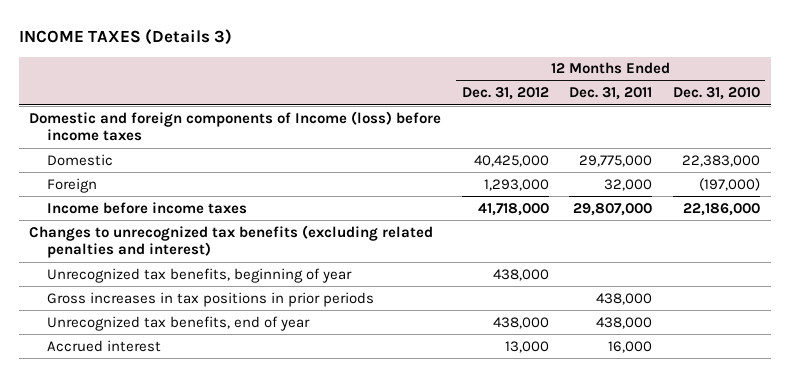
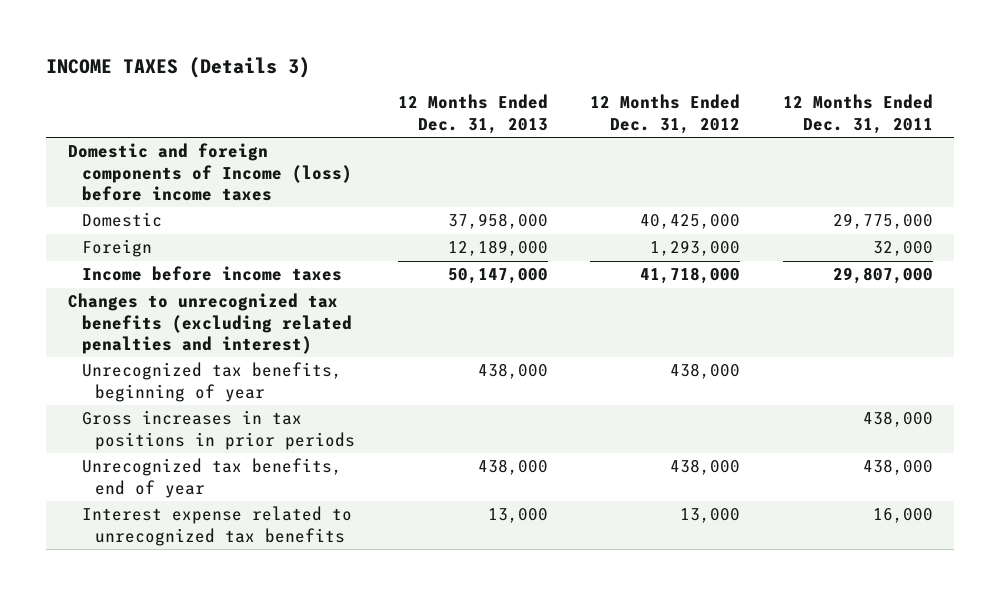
- | 12 Months Ended Dec. 31, 2012 | 12 Months Ended Dec. 31, 2011 | 12 Months Ended Dec. 31, 2010
+ | 12 Months Ended Dec. 31, 2013 | 12 Months Ended Dec. 31, 2012 | 12 Months Ended Dec. 31, 2011
- Accrued interest | 13,000 | 16,000 |
+ Interest expense related to unrecognized tax benefits | 13,000 | 13,000 | 16,000

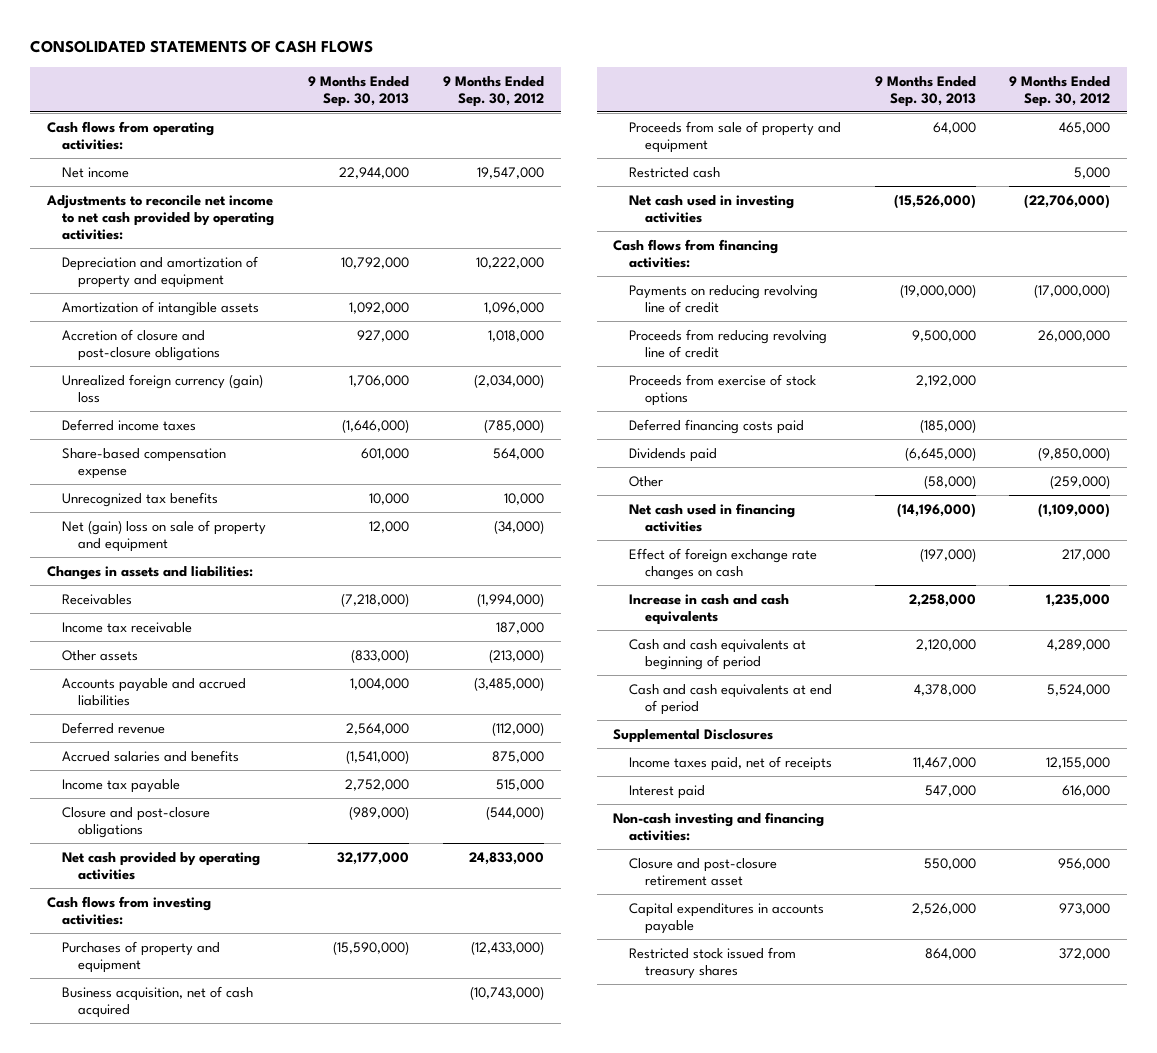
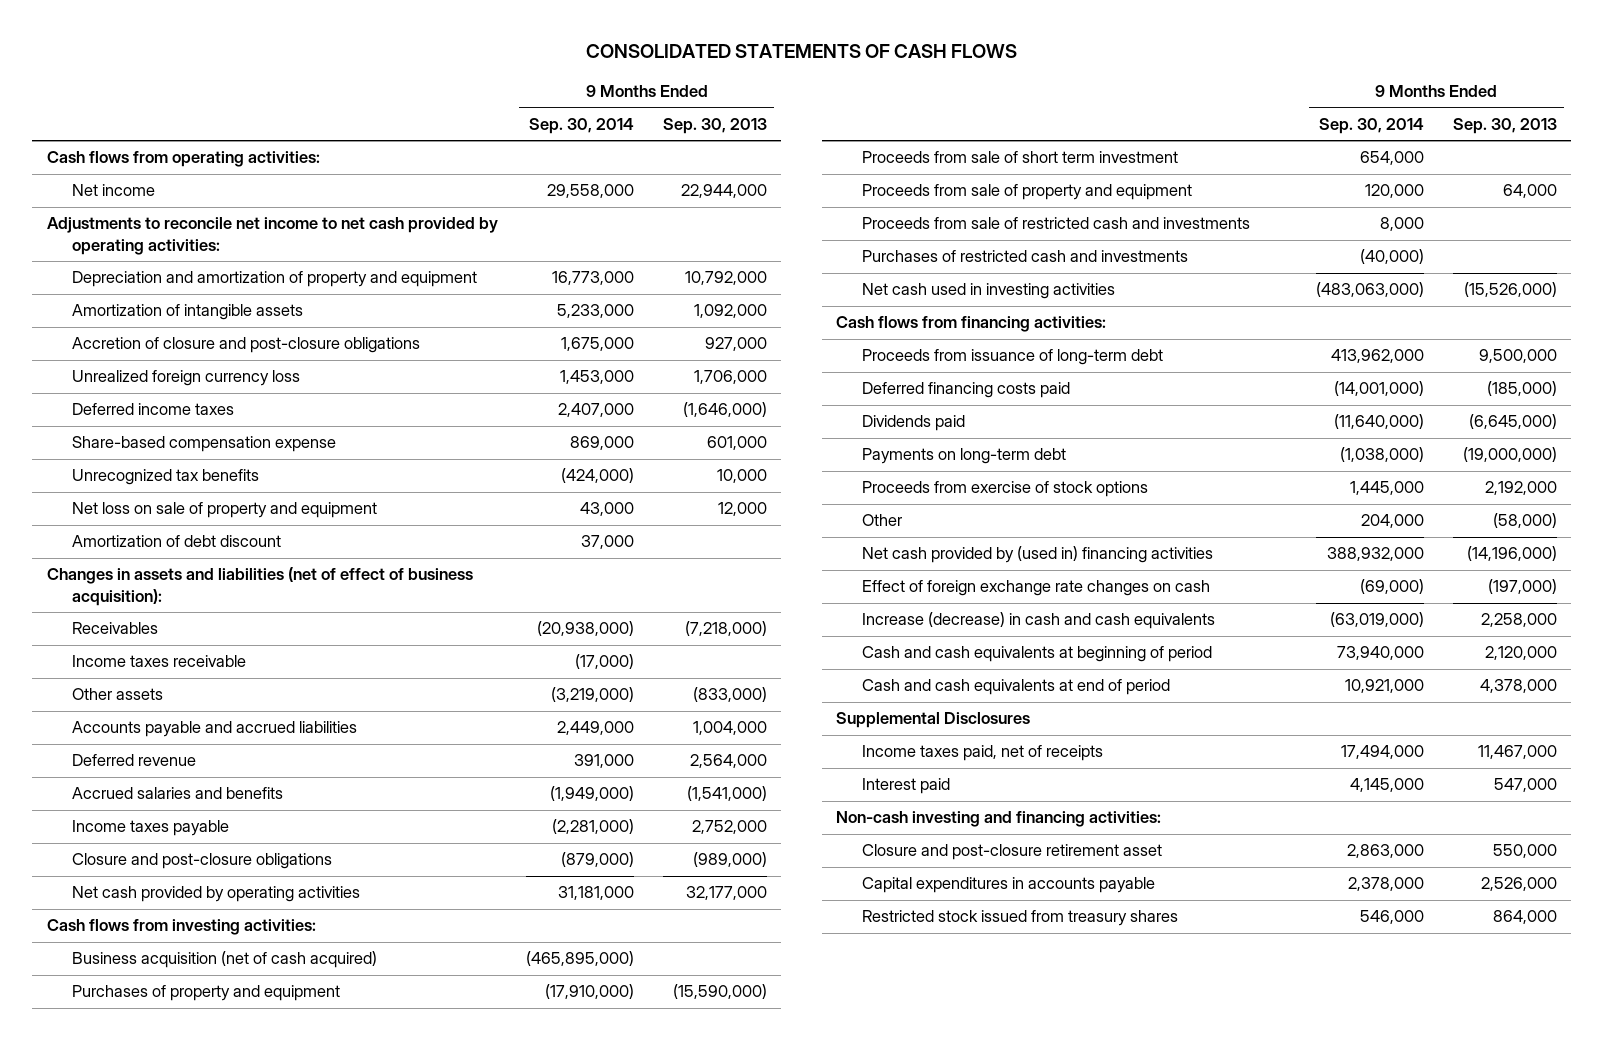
- | 9 Months Ended Sep. 30, 2013 | 9 Months Ended Sep. 30, 2012
+ | 9 Months Ended Sep. 30, 2014 | 9 Months Ended Sep. 30, 2013
- Unrealized foreign currency (gain) loss | 1,706,000 | (2,034,000)
+ Unrealized foreign currency loss | 1,453,000 | 1,706,000
- Net (gain) loss on sale of property and equipment | 12,000 | (34,000)
- Changes in assets and liabilities:
+ Net loss on sale of property and equipment | 43,000 | 12,000
+ Amortization of debt discount | 37,000 |
+ Changes in assets and liabilities (net of effect of business acquisition):
- Income tax receivable | | 187,000
+ Income taxes receivable | (17,000) |
- Income tax payable | 2,752,000 | 515,000
+ Income taxes payable | (2,281,000) | 2,752,000
+ Business acquisition (net of cash acquired) | (465,895,000) |
- Business acquisition, net of cash acquired | | (10,743,000)
+ Proceeds from sale of short term investment | 654,000 |
- Restricted cash | | 5,000
+ Proceeds from sale of restricted cash and investments | 8,000 |
+ Purchases of restricted cash and investments | (40,000) |
- Payments on reducing revolving line of credit | (19,000,000) | (17,000,000)
- Proceeds from reducing revolving line of credit | 9,500,000 | 26,000,000
+ Proceeds from issuance of long-term debt | 413,962,000 | 9,500,000
+ Payments on long-term debt | (1,038,000) | (19,000,000)
moved down: Proceeds from exercise of stock options | 1,445,000 | 2,192,000
- Net cash used in financing activities | (14,196,000) | (1,109,000)
+ Net cash provided by (used in) financing activities | 388,932,000 | (14,196,000)
- Increase in cash and cash equivalents | 2,258,000 | 1,235,000
+ Increase (decrease) in cash and cash equivalents | (63,019,000) | 2,258,000

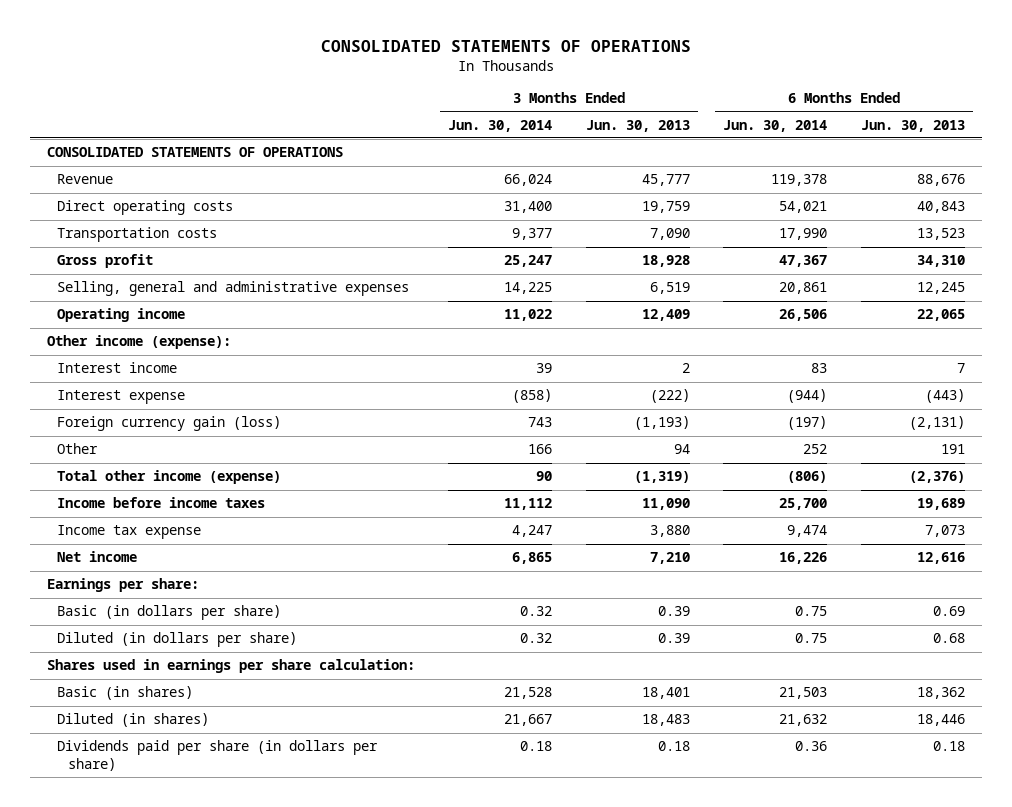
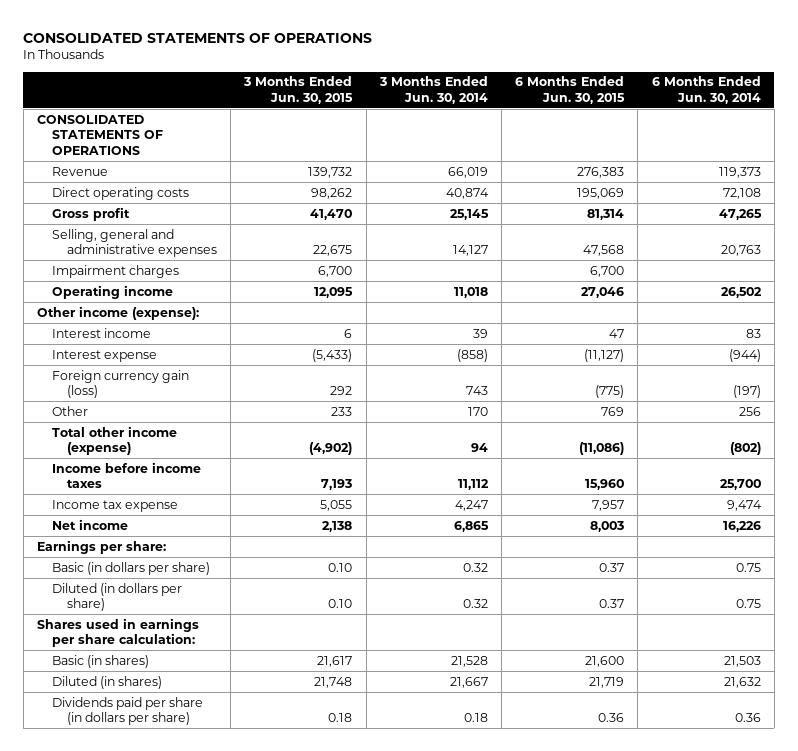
- | 3 Months Ended Jun. 30, 2014 | 3 Months Ended Jun. 30, 2013 | 6 Months Ended Jun. 30, 2014 | 6 Months Ended Jun. 30, 2013
+ | 3 Months Ended Jun. 30, 2015 | 3 Months Ended Jun. 30, 2014 | 6 Months Ended Jun. 30, 2015 | 6 Months Ended Jun. 30, 2014
- Revenue | 66,024 | 45,777 | 119,378 | 88,676
- Direct operating costs | 31,400 | 19,759 | 54,021 | 40,843
- Transportation costs | 9,377 | 7,090 | 17,990 | 13,523
- Gross profit | 25,247 | 18,928 | 47,367 | 34,310
- Selling, general and administrative expenses | 14,225 | 6,519 | 20,861 | 12,245
- Operating income | 11,022 | 12,409 | 26,506 | 22,065
+ Revenue | 139,732 | 66,019 | 276,383 | 119,373
+ Direct operating costs | 98,262 | 40,874 | 195,069 | 72,108
+ Gross profit | 41,470 | 25,145 | 81,314 | 47,265
+ Selling, general and administrative expenses | 22,675 | 14,127 | 47,568 | 20,763
+ Impairment charges | 6,700 | | 6,700 |
+ Operating income | 12,095 | 11,018 | 27,046 | 26,502
- Other | 166 | 94 | 252 | 191
- Total other income (expense) | 90 | (1,319) | (806) | (2,376)
+ Other | 233 | 170 | 769 | 256
+ Total other income (expense) | (4,902) | 94 | (11,086) | (802)

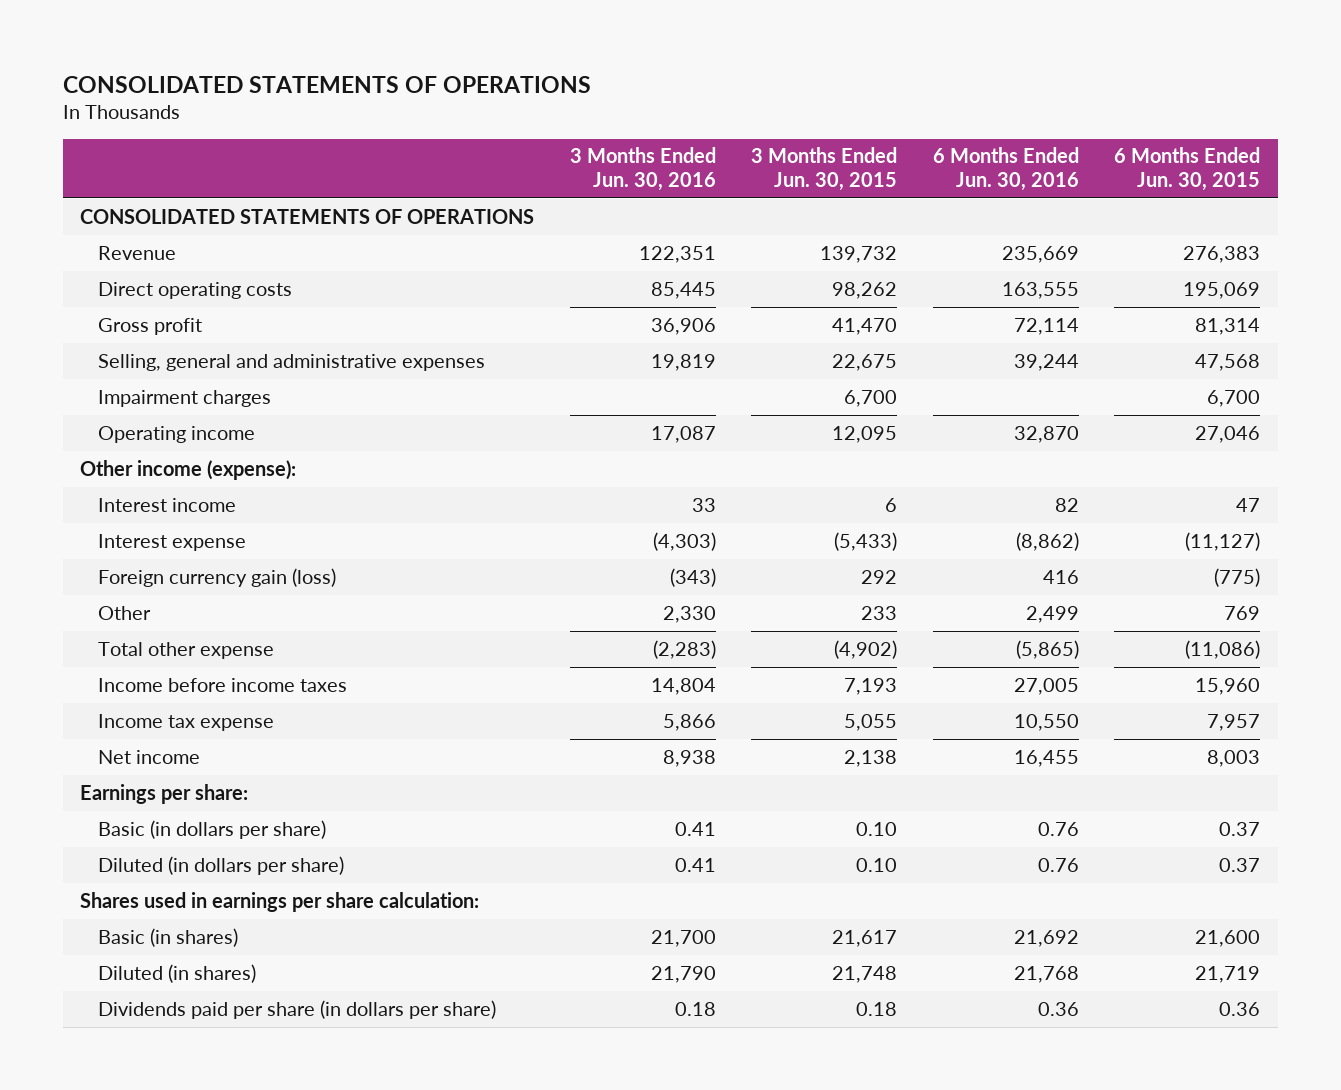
- | 3 Months Ended Jun. 30, 2015 | 3 Months Ended Jun. 30, 2014 | 6 Months Ended Jun. 30, 2015 | 6 Months Ended Jun. 30, 2014
+ | 3 Months Ended Jun. 30, 2016 | 3 Months Ended Jun. 30, 2015 | 6 Months Ended Jun. 30, 2016 | 6 Months Ended Jun. 30, 2015
- Total other income (expense) | (4,902) | 94 | (11,086) | (802)
+ Total other expense | (2,283) | (4,902) | (5,865) | (11,086)

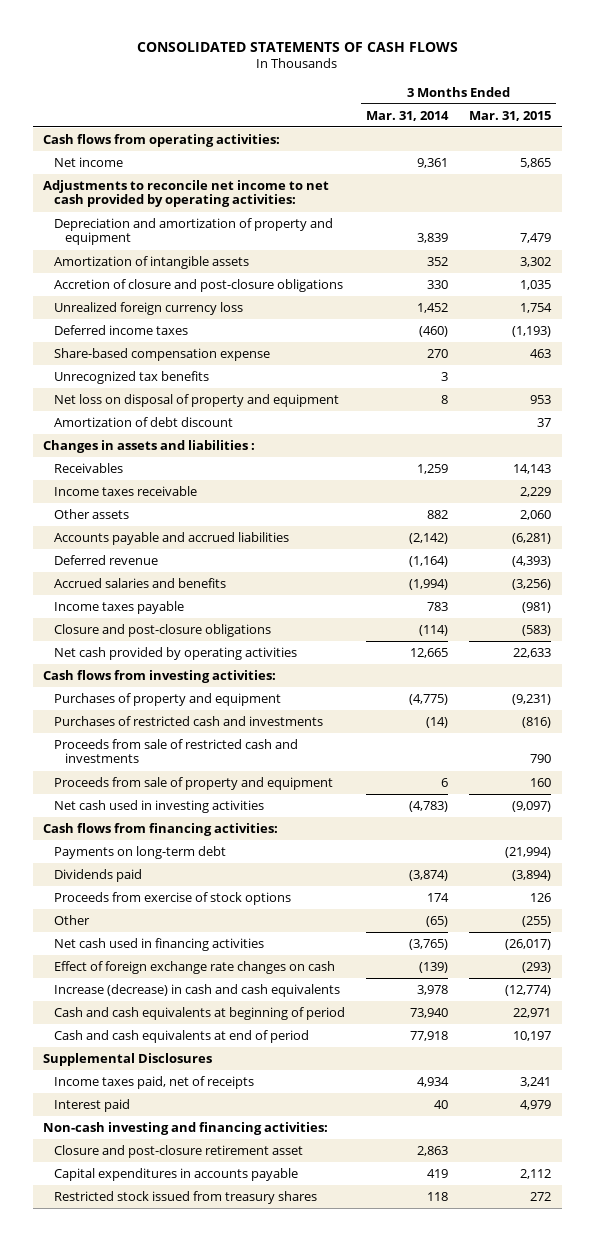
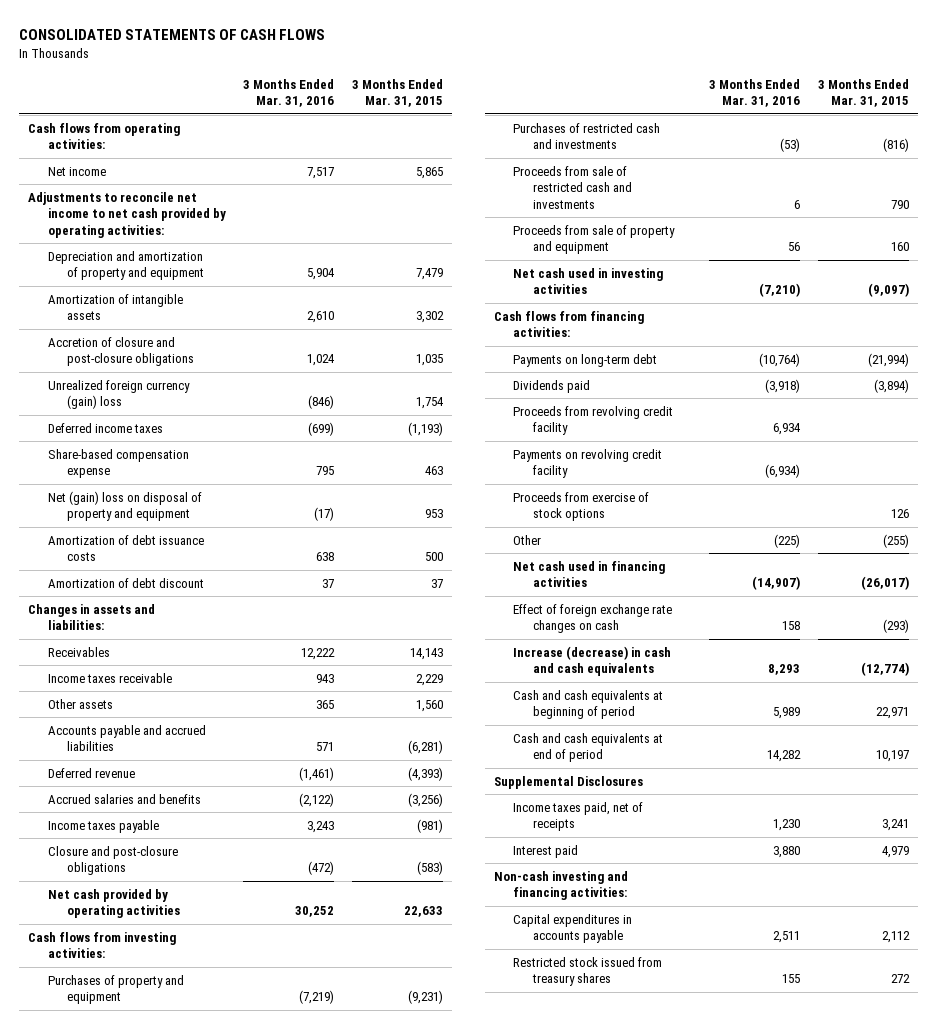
- | 3 Months Ended Mar. 31, 2014 | 3 Months Ended Mar. 31, 2015
+ | 3 Months Ended Mar. 31, 2016 | 3 Months Ended Mar. 31, 2015
- Unrealized foreign currency loss | 1,452 | 1,754
+ Unrealized foreign currency (gain) loss | (846) | 1,754
- Unrecognized tax benefits | 3 |
- Net loss on disposal of property and equipment | 8 | 953
+ Net (gain) loss on disposal of property and equipment | (17) | 953
+ Amortization of debt issuance costs | 638 | 500
- Changes in assets and liabilities :
+ Changes in assets and liabilities:
- Other assets | 882 | 2,060
+ Other assets | 365 | 1,560
+ Proceeds from revolving credit facility | 6,934 |
+ Payments on revolving credit facility | (6,934) |
- Closure and post-closure retirement asset | 2,863 |

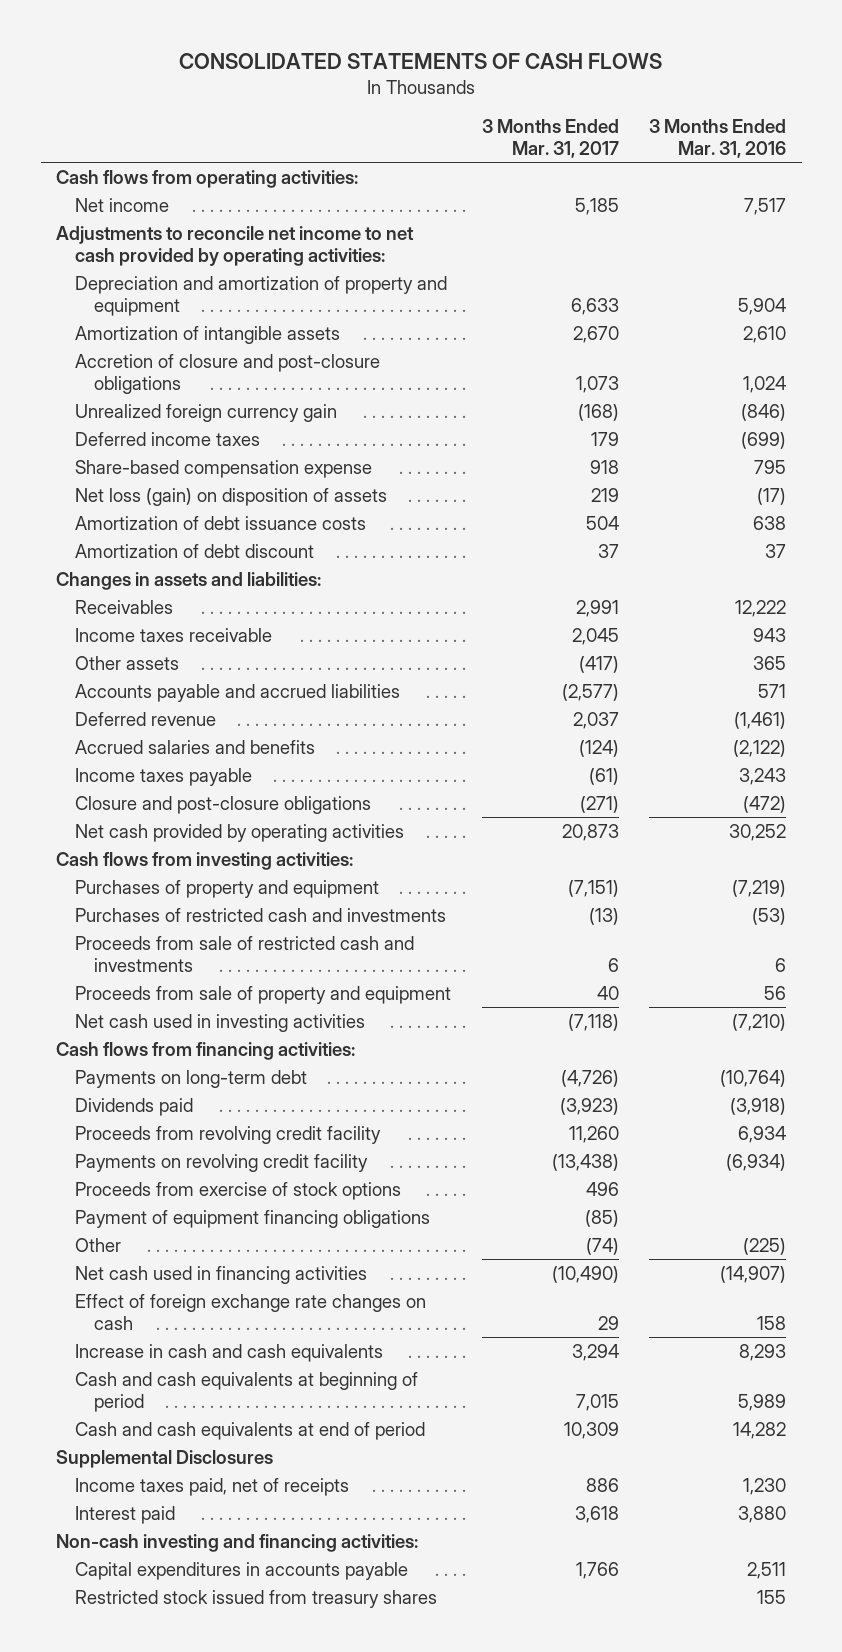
- | 3 Months Ended Mar. 31, 2016 | 3 Months Ended Mar. 31, 2015
+ | 3 Months Ended Mar. 31, 2017 | 3 Months Ended Mar. 31, 2016
- Unrealized foreign currency (gain) loss | (846) | 1,754
+ Unrealized foreign currency gain | (168) | (846)
- Net (gain) loss on disposal of property and equipment | (17) | 953
+ Net loss (gain) on disposition of assets | 219 | (17)
+ Payment of equipment financing obligations | (85) |
- Increase (decrease) in cash and cash equivalents | 8,293 | (12,774)
+ Increase in cash and cash equivalents | 3,294 | 8,293

